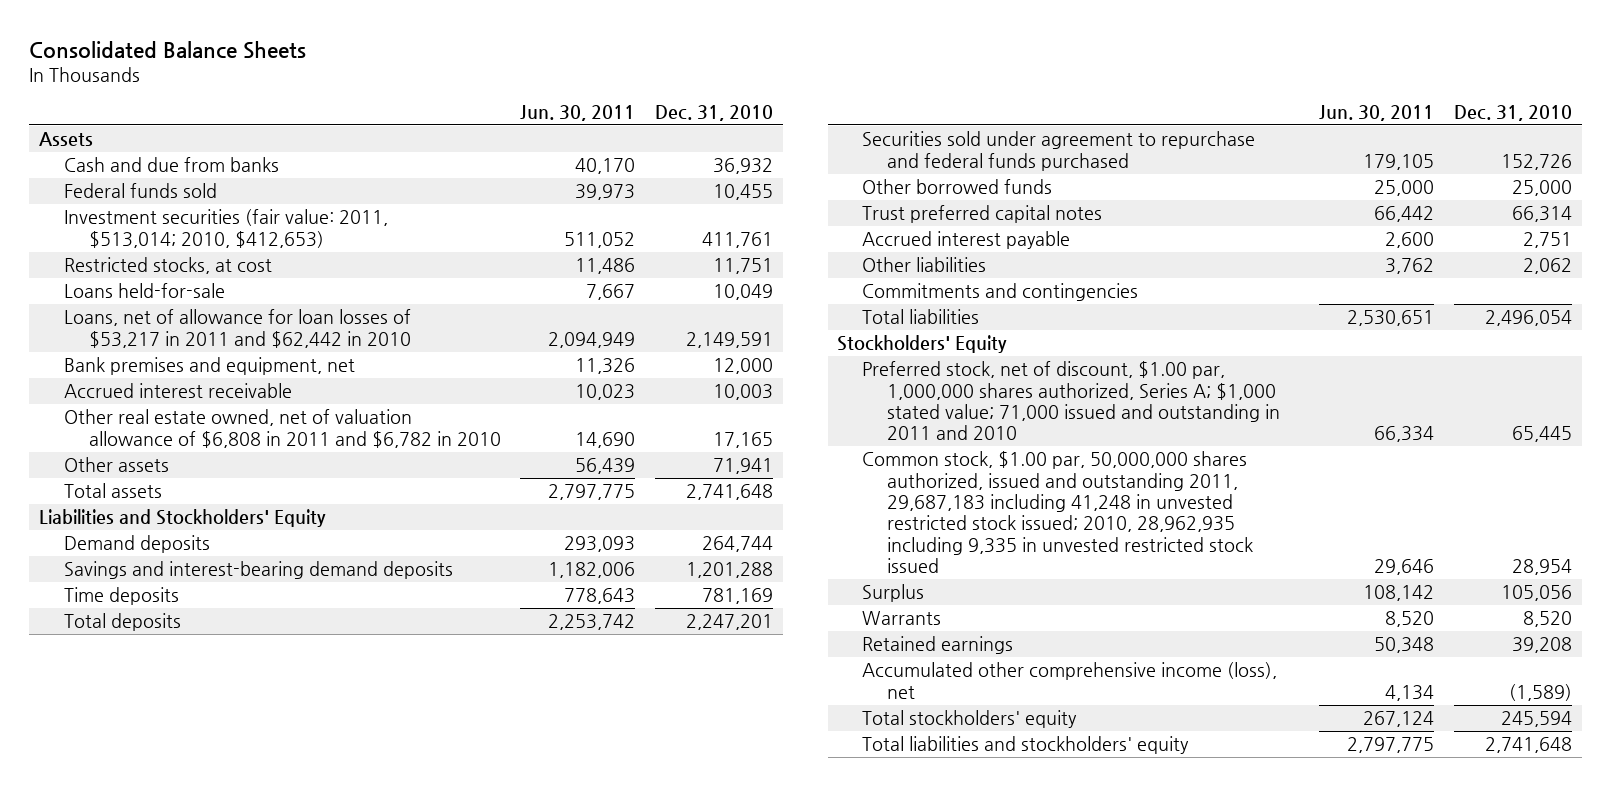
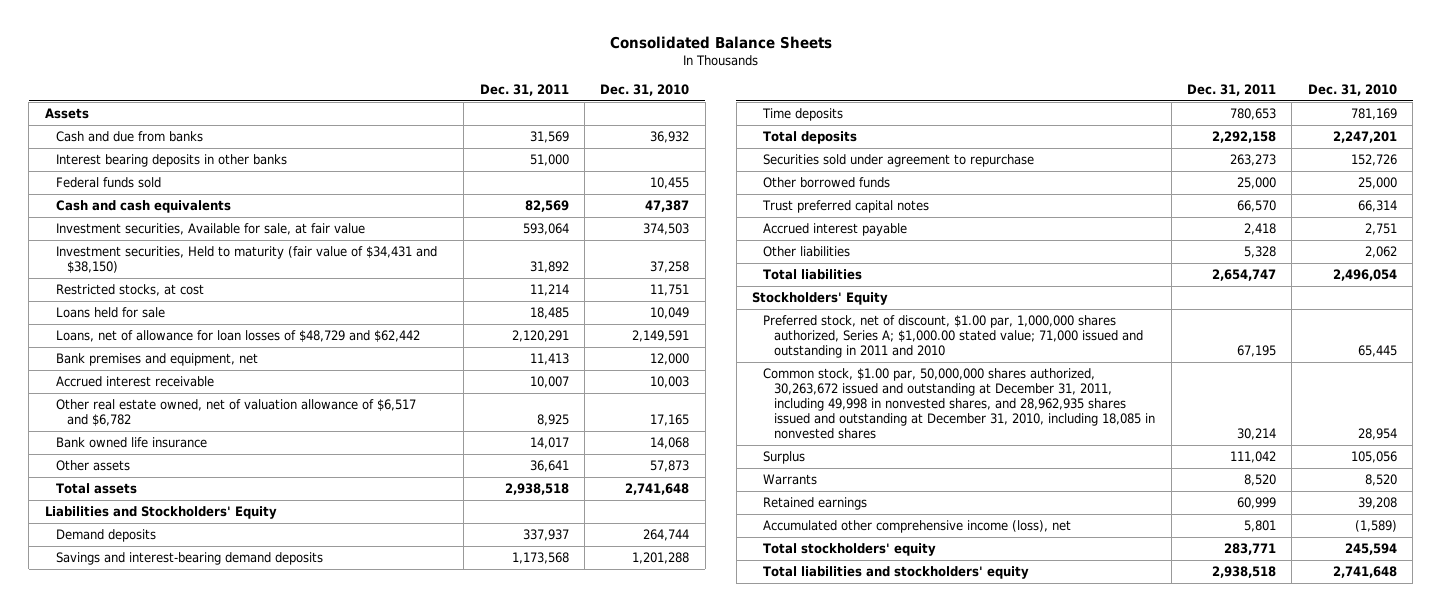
- | Jun. 30, 2011 | Dec. 31, 2010
+ | Dec. 31, 2011 | Dec. 31, 2010
+ Interest bearing deposits in other banks | 51,000 |
- Investment securities (fair value: 2011, $513,014; 2010, $412,653) | 511,052 | 411,761
+ Cash and cash equivalents | 82,569 | 47,387
+ Investment securities, Available for sale, at fair value | 593,064 | 374,503
+ Investment securities, Held to maturity (fair value of $34,431 and $38,150) | 31,892 | 37,258
- Loans held-for-sale | 7,667 | 10,049
- Loans, net of allowance for loan losses of $53,217 in 2011 and $62,442 in 2010 | 2,094,949 | 2,149,591
+ Loans held for sale | 18,485 | 10,049
+ Loans, net of allowance for loan losses of $48,729 and $62,442 | 2,120,291 | 2,149,591
- Other real estate owned, net of valuation allowance of $6,808 in 2011 and $6,782 in 2010 | 14,690 | 17,165
- Other assets | 56,439 | 71,941
+ Other real estate owned, net of valuation allowance of $6,517 and $6,782 | 8,925 | 17,165
+ Bank owned life insurance | 14,017 | 14,068
+ Other assets | 36,641 | 57,873
- Securities sold under agreement to repurchase and federal funds purchased | 179,105 | 152,726
+ Securities sold under agreement to repurchase | 263,273 | 152,726
- Commitments and contingencies
- Preferred stock, net of discount, $1.00 par, 1,000,000 shares authorized, Series A; $1,000 stated value; 71,000 issued and outstanding in 2011 and 2010 | 66,334 | 65,445
- Common stock, $1.00 par, 50,000,000 shares authorized, issued and outstanding 2011, 29,687,183 including 41,248 in unvested restricted stock issued; 2010, 28,962,935 including 9,335 in unvested restricted stock issued | 29,646 | 28,954
+ Preferred stock, net of discount, $1.00 par, 1,000,000 shares authorized, Series A; $1,000.00 stated value; 71,000 issued and outstanding in 2011 and 2010 | 67,195 | 65,445
+ Common stock, $1.00 par, 50,000,000 shares authorized, 30,263,672 issued and outstanding at December 31, 2011, including 49,998 in nonvested shares, and 28,962,935 shares issued and outstanding at December 31, 2010, including 18,085 in nonvested shares | 30,214 | 28,954

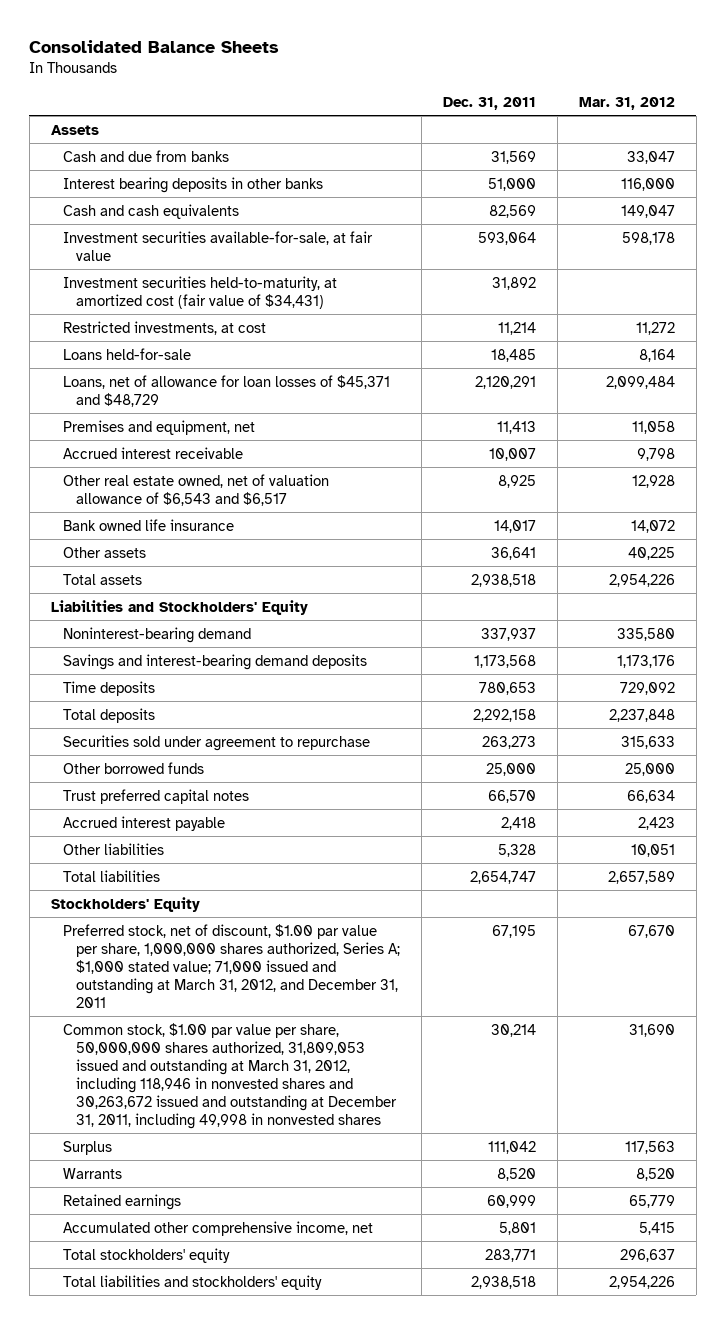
- | Dec. 31, 2011 | Dec. 31, 2010
+ | Dec. 31, 2011 | Mar. 31, 2012
- Federal funds sold | | 10,455
- Investment securities, Available for sale, at fair value | 593,064 | 374,503
- Investment securities, Held to maturity (fair value of $34,431 and $38,150) | 31,892 | 37,258
- Restricted stocks, at cost | 11,214 | 11,751
- Loans held for sale | 18,485 | 10,049
- Loans, net of allowance for loan losses of $48,729 and $62,442 | 2,120,291 | 2,149,591
- Bank premises and equipment, net | 11,413 | 12,000
+ Investment securities available-for-sale, at fair value | 593,064 | 598,178
+ Investment securities held-to-maturity, at amortized cost (fair value of $34,431) | 31,892 |
+ Restricted investments, at cost | 11,214 | 11,272
+ Loans held-for-sale | 18,485 | 8,164
+ Loans, net of allowance for loan losses of $45,371 and $48,729 | 2,120,291 | 2,099,484
+ Premises and equipment, net | 11,413 | 11,058
- Other real estate owned, net of valuation allowance of $6,517 and $6,782 | 8,925 | 17,165
+ Other real estate owned, net of valuation allowance of $6,543 and $6,517 | 8,925 | 12,928
- Demand deposits | 337,937 | 264,744
+ Noninterest-bearing demand | 337,937 | 335,580
- Preferred stock, net of discount, $1.00 par, 1,000,000 shares authorized, Series A; $1,000.00 stated value; 71,000 issued and outstanding in 2011 and 2010 | 67,195 | 65,445
- Common stock, $1.00 par, 50,000,000 shares authorized, 30,263,672 issued and outstanding at December 31, 2011, including 49,998 in nonvested shares, and 28,962,935 shares issued and outstanding at December 31, 2010, including 18,085 in nonvested shares | 30,214 | 28,954
+ Preferred stock, net of discount, $1.00 par value per share, 1,000,000 shares authorized, Series A; $1,000 stated value; 71,000 issued and outstanding at March 31, 2012, and December 31, 2011 | 67,195 | 67,670
+ Common stock, $1.00 par value per share, 50,000,000 shares authorized, 31,809,053 issued and outstanding at March 31, 2012, including 118,946 in nonvested shares and 30,263,672 issued and outstanding at December 31, 2011, including 49,998 in nonvested shares | 30,214 | 31,690
- Accumulated other comprehensive income (loss), net | 5,801 | (1,589)
+ Accumulated other comprehensive income, net | 5,801 | 5,415

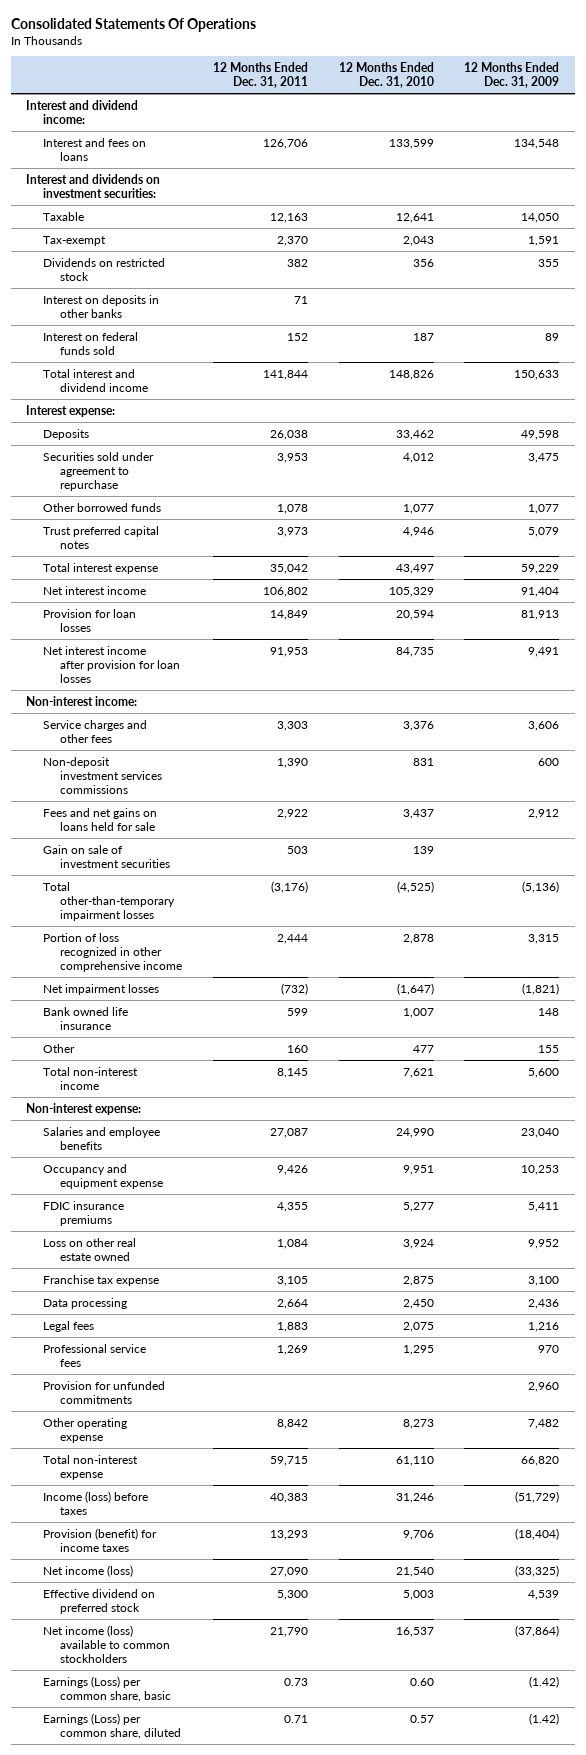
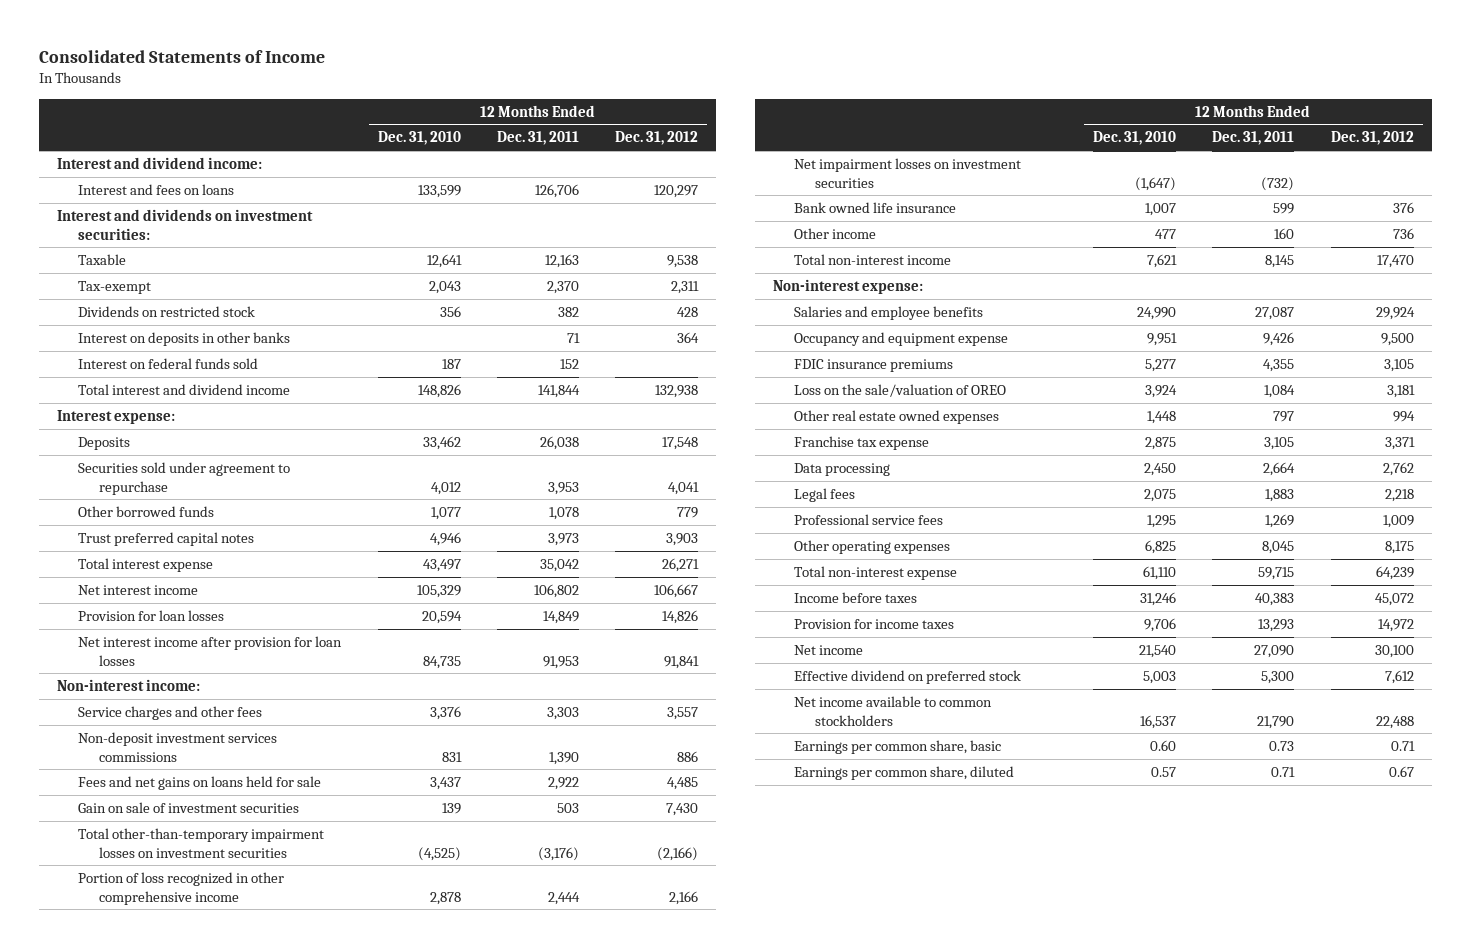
- Consolidated Statements Of Operations
+ Consolidated Statements of Income
- | 12 Months Ended Dec. 31, 2011 | 12 Months Ended Dec. 31, 2010 | 12 Months Ended Dec. 31, 2009
+ | 12 Months Ended Dec. 31, 2010 | 12 Months Ended Dec. 31, 2011 | 12 Months Ended Dec. 31, 2012
- Total other-than-temporary impairment losses | (3,176) | (4,525) | (5,136)
+ Total other-than-temporary impairment losses on investment securities | (4,525) | (3,176) | (2,166)
- Net impairment losses | (732) | (1,647) | (1,821)
+ Net impairment losses on investment securities | (1,647) | (732) |
- Other | 160 | 477 | 155
+ Other income | 477 | 160 | 736
- Loss on other real estate owned | 1,084 | 3,924 | 9,952
+ Loss on the sale/valuation of OREO | 3,924 | 1,084 | 3,181
+ Other real estate owned expenses | 1,448 | 797 | 994
- Provision for unfunded commitments | | | 2,960
- Other operating expense | 8,842 | 8,273 | 7,482
+ Other operating expenses | 6,825 | 8,045 | 8,175
- Income (loss) before taxes | 40,383 | 31,246 | (51,729)
- Provision (benefit) for income taxes | 13,293 | 9,706 | (18,404)
- Net income (loss) | 27,090 | 21,540 | (33,325)
+ Income before taxes | 31,246 | 40,383 | 45,072
+ Provision for income taxes | 9,706 | 13,293 | 14,972
+ Net income | 21,540 | 27,090 | 30,100
- Net income (loss) available to common stockholders | 21,790 | 16,537 | (37,864)
- Earnings (Loss) per common share, basic | 0.73 | 0.60 | (1.42)
- Earnings (Loss) per common share, diluted | 0.71 | 0.57 | (1.42)
+ Net income available to common stockholders | 16,537 | 21,790 | 22,488
+ Earnings per common share, basic | 0.60 | 0.73 | 0.71
+ Earnings per common share, diluted | 0.57 | 0.71 | 0.67

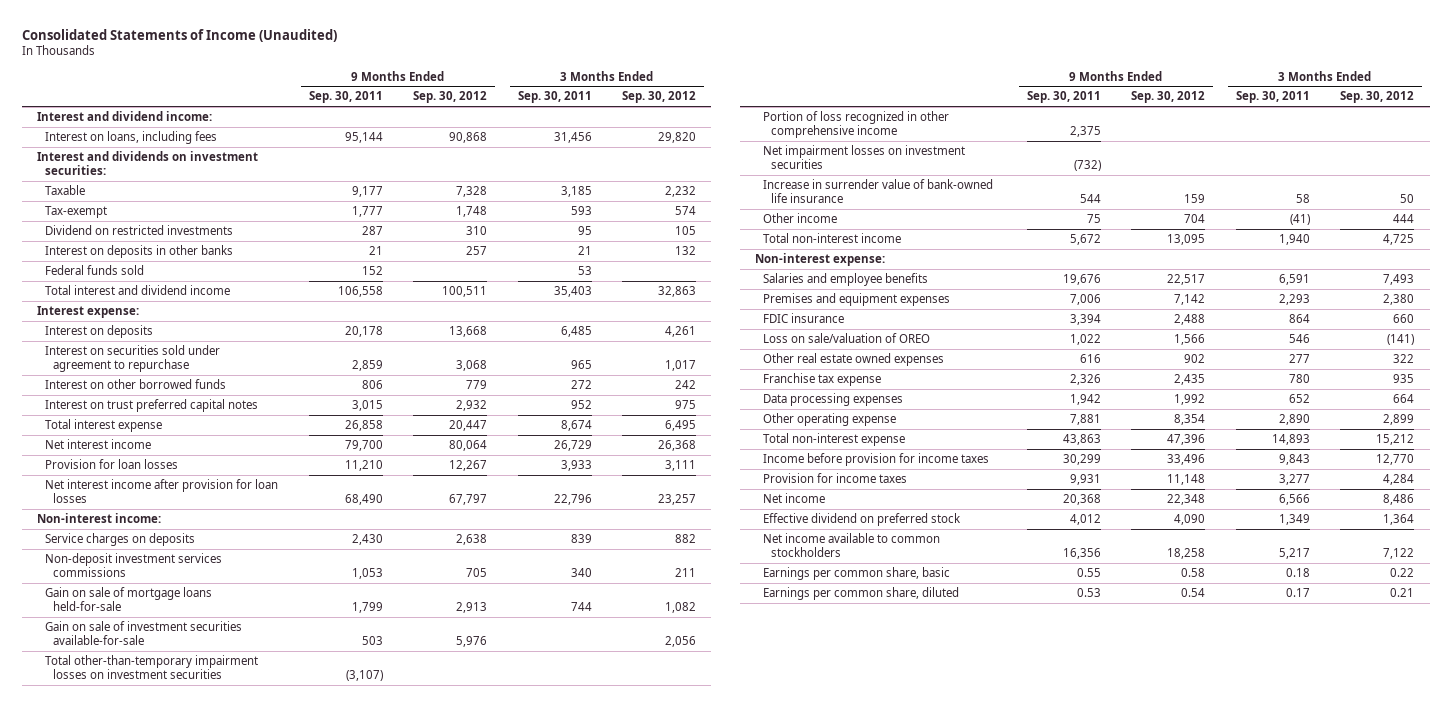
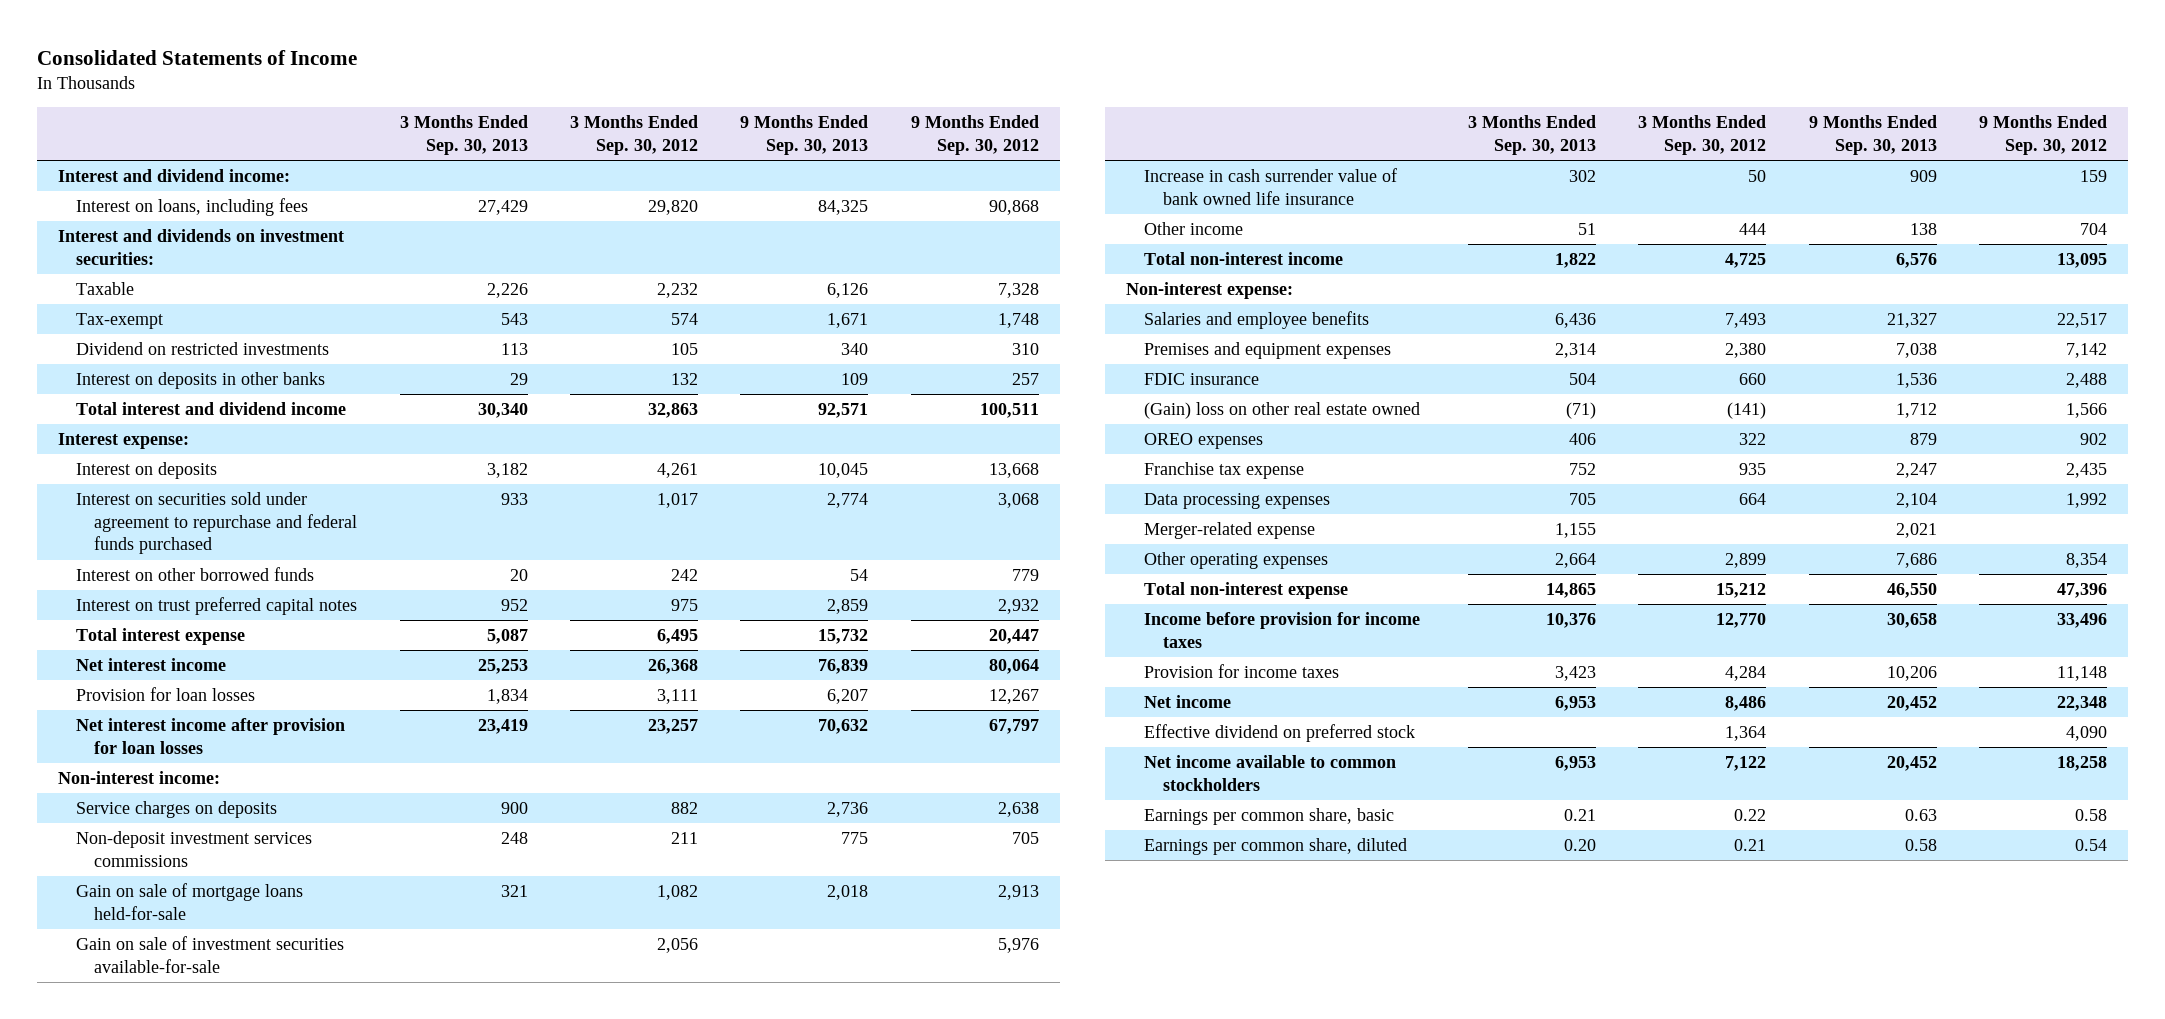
- Consolidated Statements of Income (Unaudited)
+ Consolidated Statements of Income
- | 9 Months Ended Sep. 30, 2011 | 9 Months Ended Sep. 30, 2012 | 3 Months Ended Sep. 30, 2011 | 3 Months Ended Sep. 30, 2012
+ | 3 Months Ended Sep. 30, 2013 | 3 Months Ended Sep. 30, 2012 | 9 Months Ended Sep. 30, 2013 | 9 Months Ended Sep. 30, 2012
- Federal funds sold | 152 | | 53 |
- Interest on securities sold under agreement to repurchase | 2,859 | 3,068 | 965 | 1,017
+ Interest on securities sold under agreement to repurchase and federal funds purchased | 933 | 1,017 | 2,774 | 3,068
- Total other-than-temporary impairment losses on investment securities | (3,107) | | |
- Portion of loss recognized in other comprehensive income | 2,375 | | |
- Net impairment losses on investment securities | (732) | | |
- Increase in surrender value of bank-owned life insurance | 544 | 159 | 58 | 50
+ Increase in cash surrender value of bank owned life insurance | 302 | 50 | 909 | 159
- Loss on sale/valuation of OREO | 1,022 | 1,566 | 546 | (141)
- Other real estate owned expenses | 616 | 902 | 277 | 322
+ (Gain) loss on other real estate owned | (71) | (141) | 1,712 | 1,566
+ OREO expenses | 406 | 322 | 879 | 902
- Other operating expense | 7,881 | 8,354 | 2,890 | 2,899
+ Merger-related expense | 1,155 | | 2,021 |
+ Other operating expenses | 2,664 | 2,899 | 7,686 | 8,354

